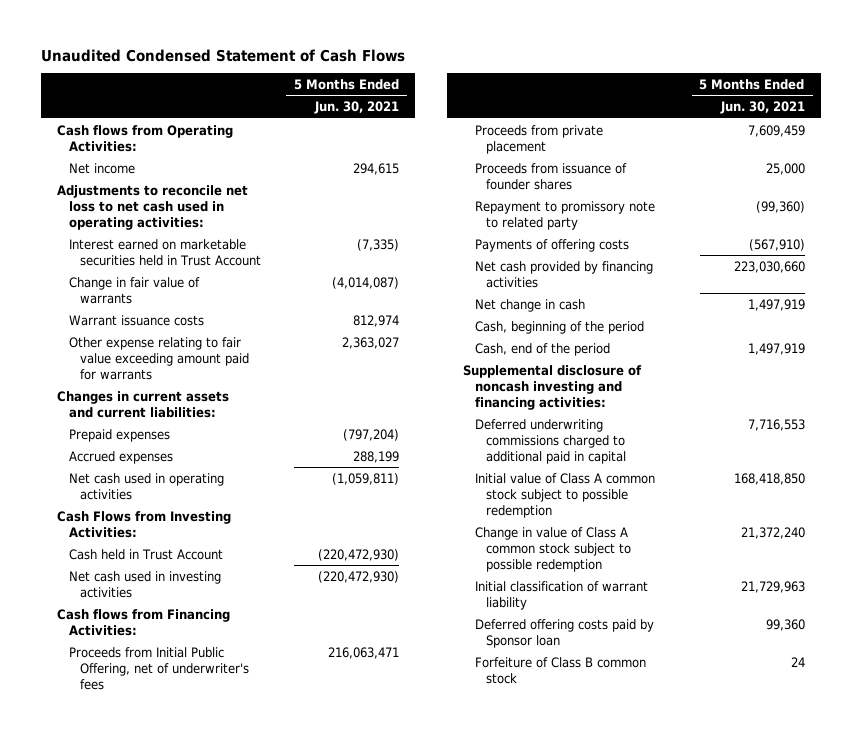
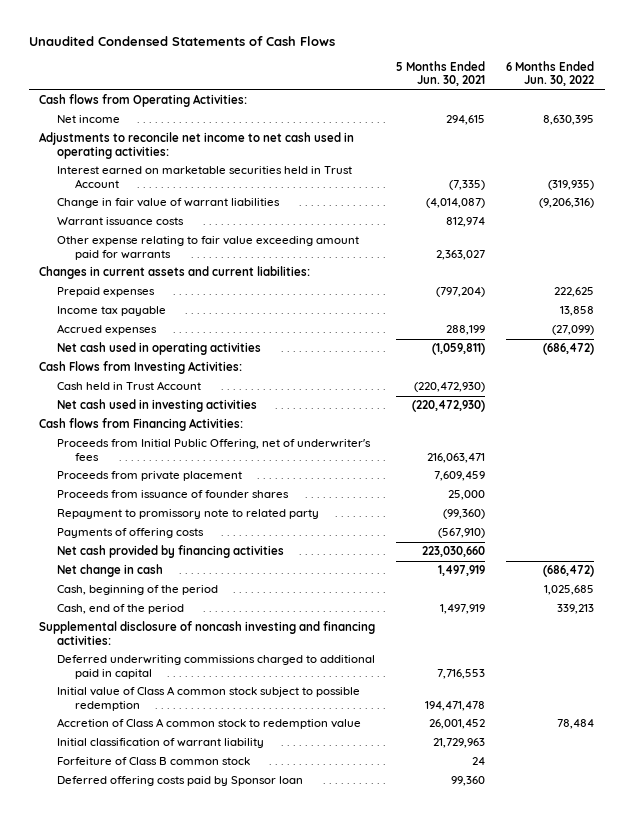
- Unaudited Condensed Statement of Cash Flows
+ Unaudited Condensed Statements of Cash Flows
- | 5 Months Ended Jun. 30, 2021
+ | 5 Months Ended Jun. 30, 2021 | 6 Months Ended Jun. 30, 2022
- Adjustments to reconcile net loss to net cash used in operating activities:
+ Adjustments to reconcile net income to net cash used in operating activities:
- Change in fair value of warrants | (4,014,087)
+ Change in fair value of warrant liabilities | (4,014,087) | (9,206,316)
+ Income tax payable | | 13,858
- Initial value of Class A common stock subject to possible redemption | 168,418,850
- Change in value of Class A common stock subject to possible redemption | 21,372,240
+ Initial value of Class A common stock subject to possible redemption | 194,471,478 |
+ Accretion of Class A common stock to redemption value | 26,001,452 | 78,484
moved down: Deferred offering costs paid by Sponsor loan | 99,360 |

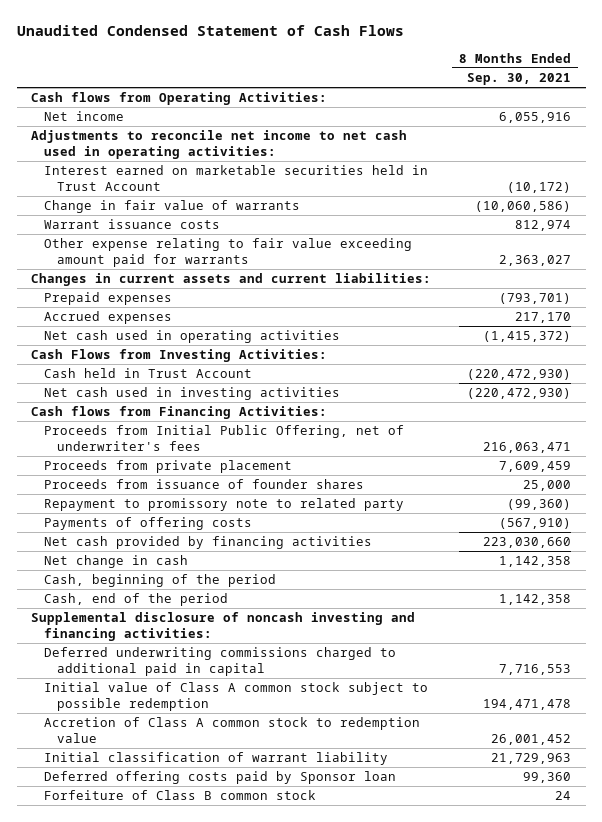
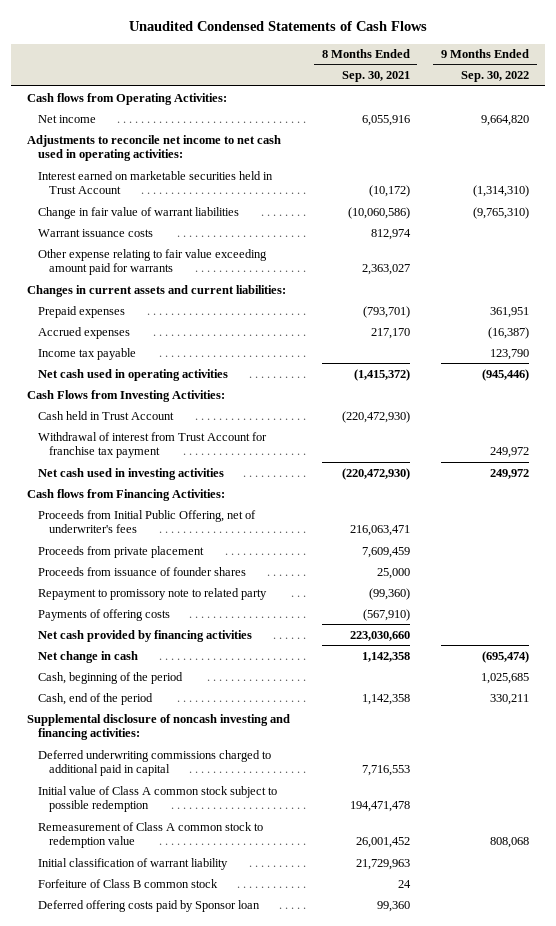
- Unaudited Condensed Statement of Cash Flows
+ Unaudited Condensed Statements of Cash Flows
- | 8 Months Ended Sep. 30, 2021
+ | 8 Months Ended Sep. 30, 2021 | 9 Months Ended Sep. 30, 2022
- Change in fair value of warrants | (10,060,586)
+ Change in fair value of warrant liabilities | (10,060,586) | (9,765,310)
+ Income tax payable | | 123,790
+ Withdrawal of interest from Trust Account for franchise tax payment | | 249,972
- Accretion of Class A common stock to redemption value | 26,001,452
+ Remeasurement of Class A common stock to redemption value | 26,001,452 | 808,068
moved down: Deferred offering costs paid by Sponsor loan | 99,360 |

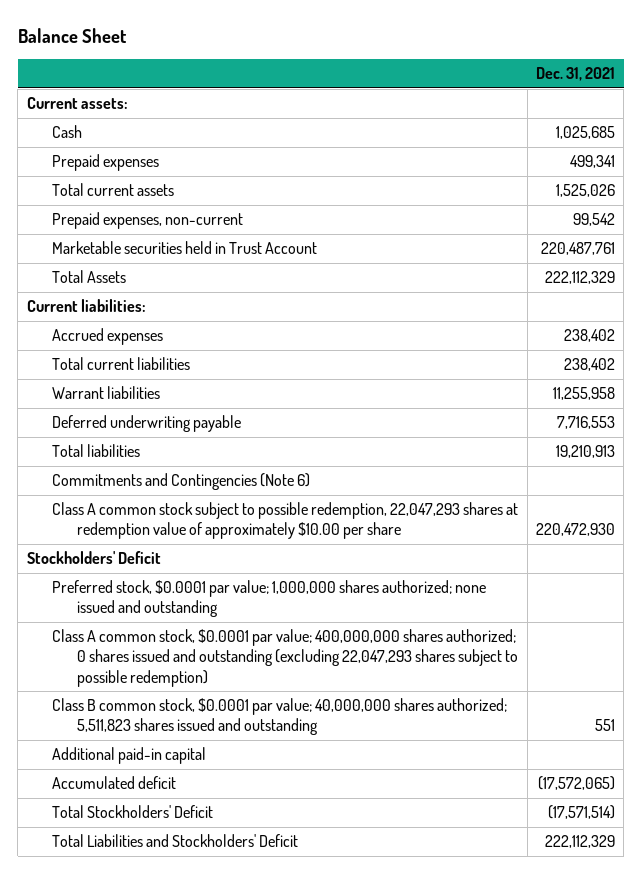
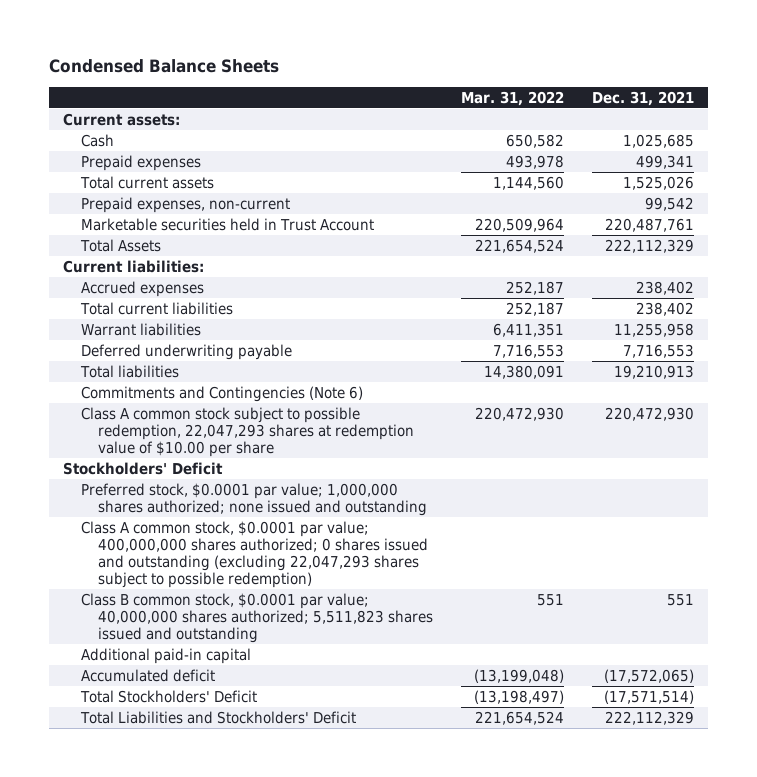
- Balance Sheet
+ Condensed Balance Sheets
- | Dec. 31, 2021
+ | Mar. 31, 2022 | Dec. 31, 2021
- Class A common stock subject to possible redemption, 22,047,293 shares at redemption value of approximately $10.00 per share | 220,472,930
+ Class A common stock subject to possible redemption, 22,047,293 shares at redemption value of $10.00 per share | 220,472,930 | 220,472,930

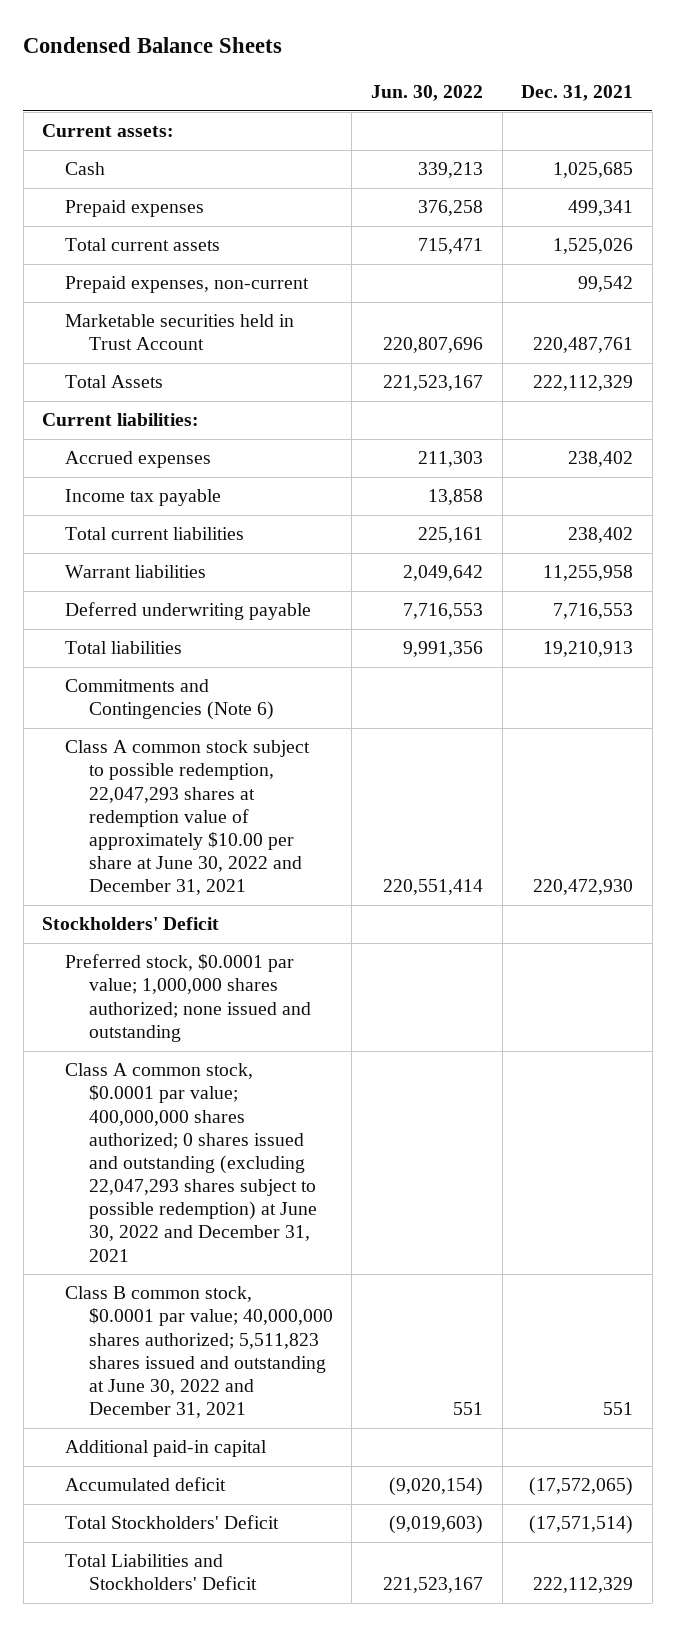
- | Mar. 31, 2022 | Dec. 31, 2021
+ | Jun. 30, 2022 | Dec. 31, 2021
+ Income tax payable | 13,858 |
- Class A common stock subject to possible redemption, 22,047,293 shares at redemption value of $10.00 per share | 220,472,930 | 220,472,930
+ Class A common stock subject to possible redemption, 22,047,293 shares at redemption value of approximately $10.00 per share at June 30, 2022 and December 31, 2021 | 220,551,414 | 220,472,930
- Class A common stock, $0.0001 par value; 400,000,000 shares authorized; 0 shares issued and outstanding (excluding 22,047,293 shares subject to possible redemption)
- Class B common stock, $0.0001 par value; 40,000,000 shares authorized; 5,511,823 shares issued and outstanding | 551 | 551
+ Class A common stock, $0.0001 par value; 400,000,000 shares authorized; 0 shares issued and outstanding (excluding 22,047,293 shares subject to possible redemption) at June 30, 2022 and December 31, 2021
+ Class B common stock, $0.0001 par value; 40,000,000 shares authorized; 5,511,823 shares issued and outstanding at June 30, 2022 and December 31, 2021 | 551 | 551

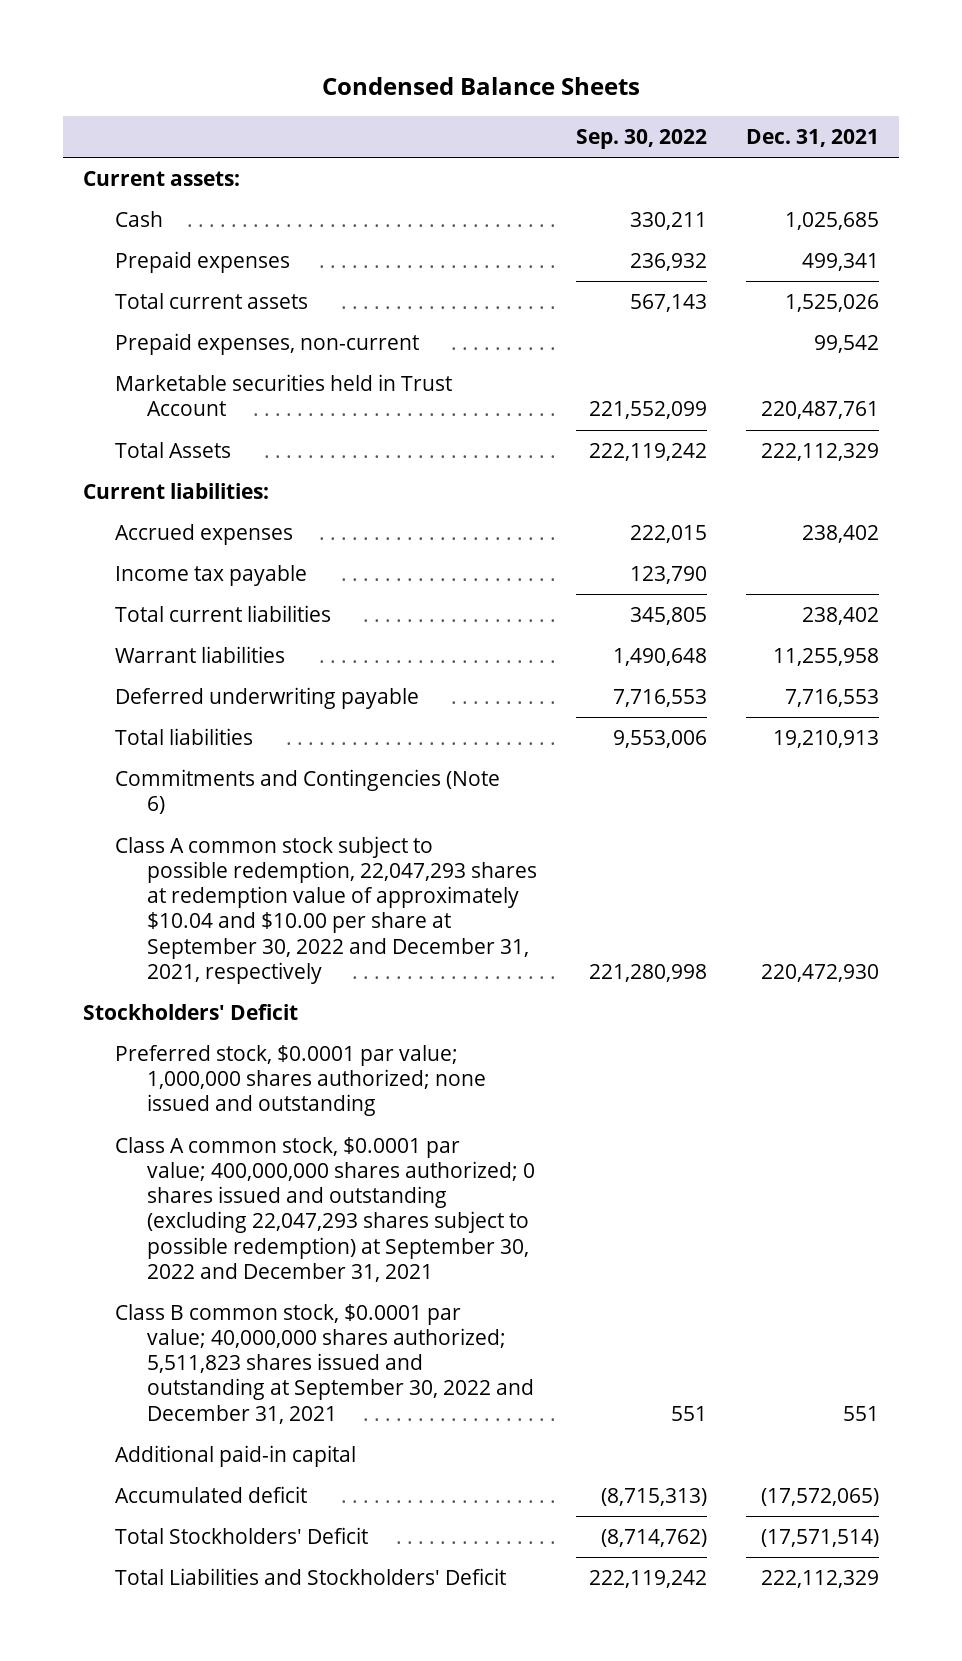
- | Jun. 30, 2022 | Dec. 31, 2021
+ | Sep. 30, 2022 | Dec. 31, 2021
- Class A common stock subject to possible redemption, 22,047,293 shares at redemption value of approximately $10.00 per share at June 30, 2022 and December 31, 2021 | 220,551,414 | 220,472,930
+ Class A common stock subject to possible redemption, 22,047,293 shares at redemption value of approximately $10.04 and $10.00 per share at September 30, 2022 and December 31, 2021, respectively | 221,280,998 | 220,472,930
- Class A common stock, $0.0001 par value; 400,000,000 shares authorized; 0 shares issued and outstanding (excluding 22,047,293 shares subject to possible redemption) at June 30, 2022 and December 31, 2021
- Class B common stock, $0.0001 par value; 40,000,000 shares authorized; 5,511,823 shares issued and outstanding at June 30, 2022 and December 31, 2021 | 551 | 551
+ Class A common stock, $0.0001 par value; 400,000,000 shares authorized; 0 shares issued and outstanding (excluding 22,047,293 shares subject to possible redemption) at September 30, 2022 and December 31, 2021
+ Class B common stock, $0.0001 par value; 40,000,000 shares authorized; 5,511,823 shares issued and outstanding at September 30, 2022 and December 31, 2021 | 551 | 551

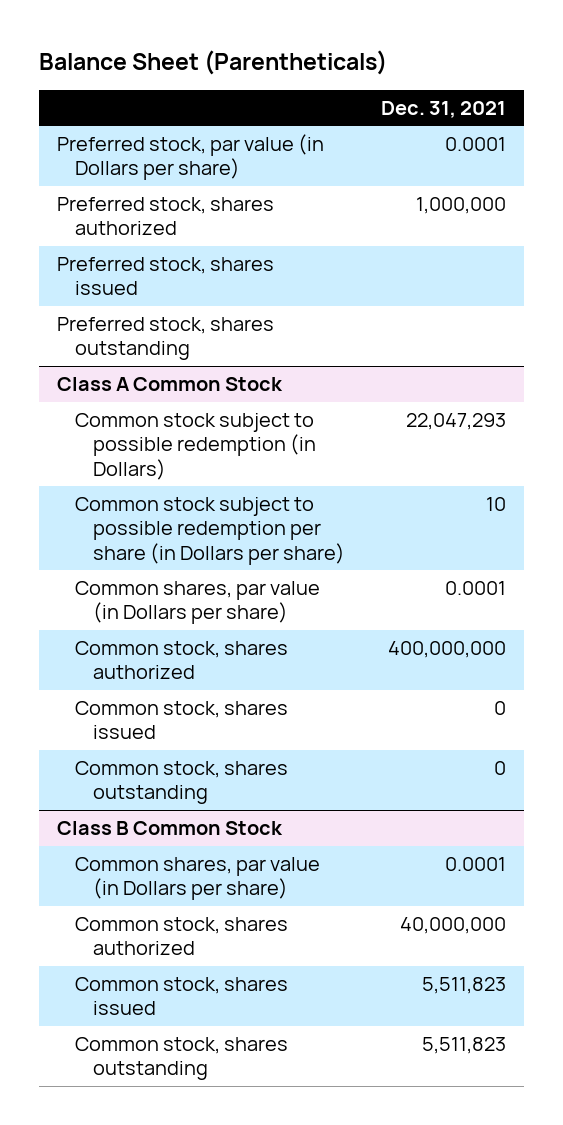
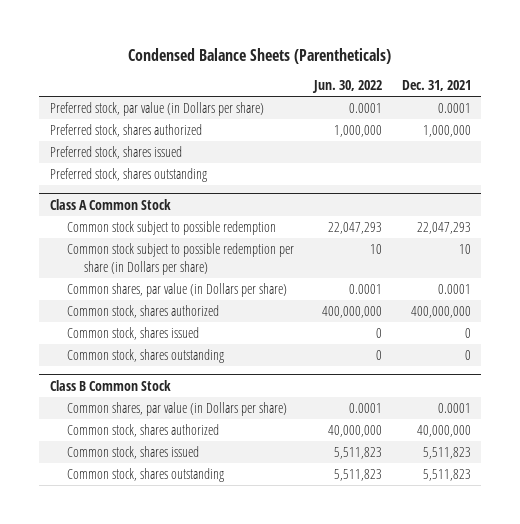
- Balance Sheet (Parentheticals)
+ Condensed Balance Sheets (Parentheticals)
- | Dec. 31, 2021
+ | Jun. 30, 2022 | Dec. 31, 2021
@ Class A Common Stock
- Common stock subject to possible redemption (in Dollars) | 22,047,293
+ Common stock subject to possible redemption | 22,047,293 | 22,047,293

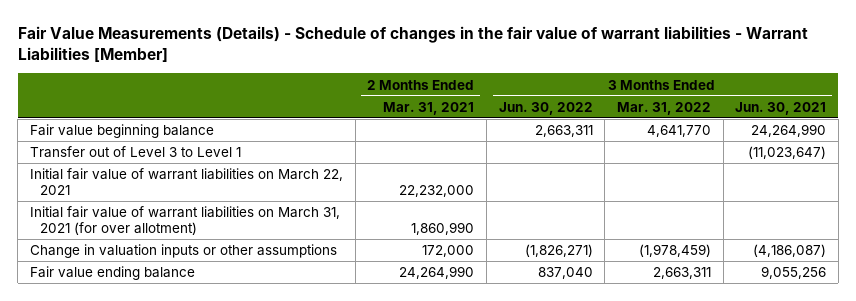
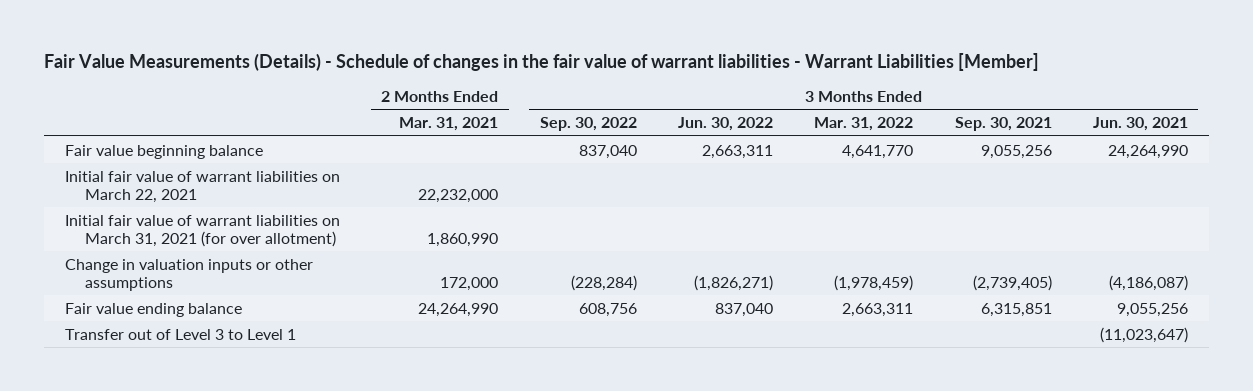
- | 2 Months Ended Mar. 31, 2021 | 3 Months Ended Jun. 30, 2022 | 3 Months Ended Mar. 31, 2022 | 3 Months Ended Jun. 30, 2021
+ | 2 Months Ended Mar. 31, 2021 | 3 Months Ended Sep. 30, 2022 | 3 Months Ended Jun. 30, 2022 | 3 Months Ended Mar. 31, 2022 | 3 Months Ended Sep. 30, 2021 | 3 Months Ended Jun. 30, 2021
moved down: Transfer out of Level 3 to Level 1 | | | | | | (11,023,647)

